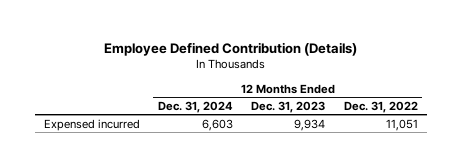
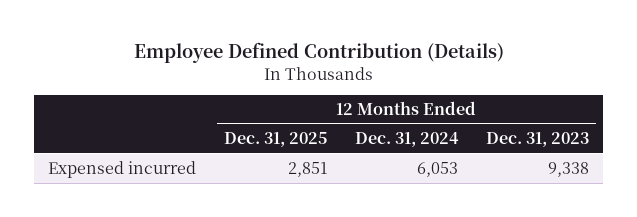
- | 12 Months Ended Dec. 31, 2024 | 12 Months Ended Dec. 31, 2023 | 12 Months Ended Dec. 31, 2022
+ | 12 Months Ended Dec. 31, 2025 | 12 Months Ended Dec. 31, 2024 | 12 Months Ended Dec. 31, 2023
- Expensed incurred | 6,603 | 9,934 | 11,051
+ Expensed incurred | 2,851 | 6,053 | 9,338

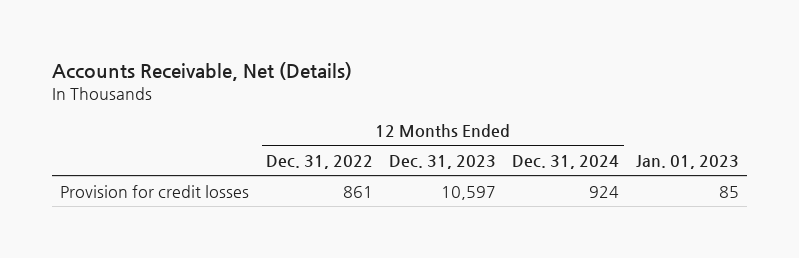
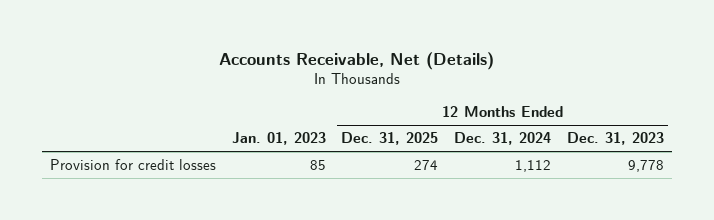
- | 12 Months Ended Dec. 31, 2022 | 12 Months Ended Dec. 31, 2023 | 12 Months Ended Dec. 31, 2024 | Jan. 01, 2023
+ | Jan. 01, 2023 | 12 Months Ended Dec. 31, 2025 | 12 Months Ended Dec. 31, 2024 | 12 Months Ended Dec. 31, 2023
- Provision for credit losses | 861 | 10,597 | 924 | 85
+ Provision for credit losses | 85 | 274 | 1,112 | 9,778

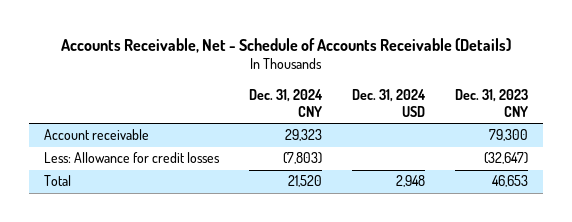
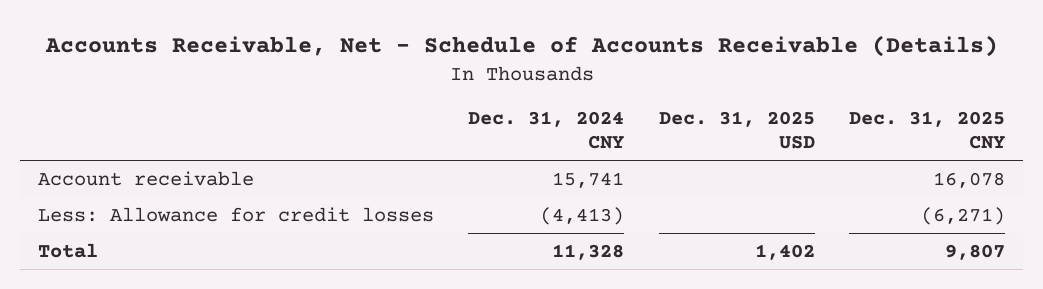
- | Dec. 31, 2024 CNY | Dec. 31, 2024 USD | Dec. 31, 2023 CNY
+ | Dec. 31, 2024 CNY | Dec. 31, 2025 USD | Dec. 31, 2025 CNY
- Account receivable | 29,323 | | 79,300
- Less: Allowance for credit losses | (7,803) | | (32,647)
- Total | 21,520 | 2,948 | 46,653
+ Account receivable | 15,741 | | 16,078
+ Less: Allowance for credit losses | (4,413) | | (6,271)
+ Total | 11,328 | 1,402 | 9,807

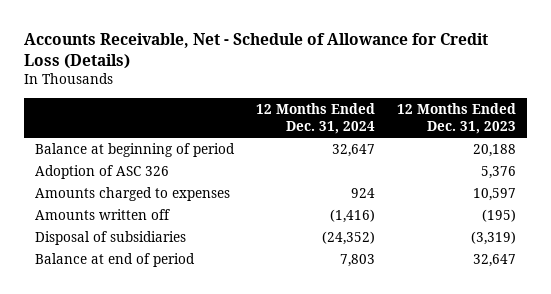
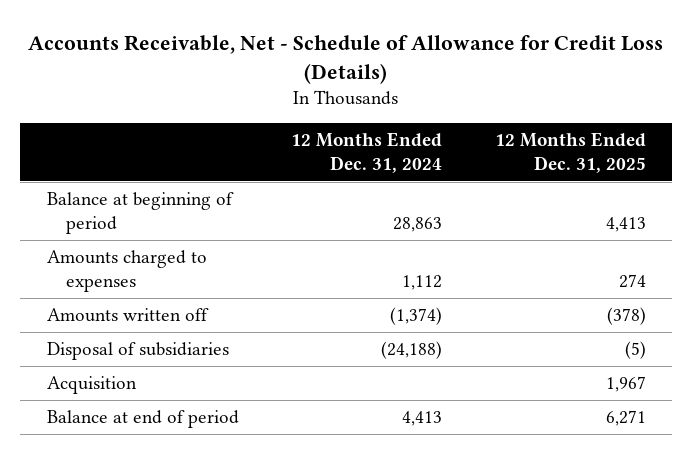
- | 12 Months Ended Dec. 31, 2024 | 12 Months Ended Dec. 31, 2023
+ | 12 Months Ended Dec. 31, 2024 | 12 Months Ended Dec. 31, 2025
- Balance at beginning of period | 32,647 | 20,188
- Adoption of ASC 326 | | 5,376
- Amounts charged to expenses | 924 | 10,597
- Amounts written off | (1,416) | (195)
- Disposal of subsidiaries | (24,352) | (3,319)
- Balance at end of period | 7,803 | 32,647
+ Balance at beginning of period | 28,863 | 4,413
+ Amounts charged to expenses | 1,112 | 274
+ Amounts written off | (1,374) | (378)
+ Disposal of subsidiaries | (24,188) | (5)
+ Acquisition | | 1,967
+ Balance at end of period | 4,413 | 6,271

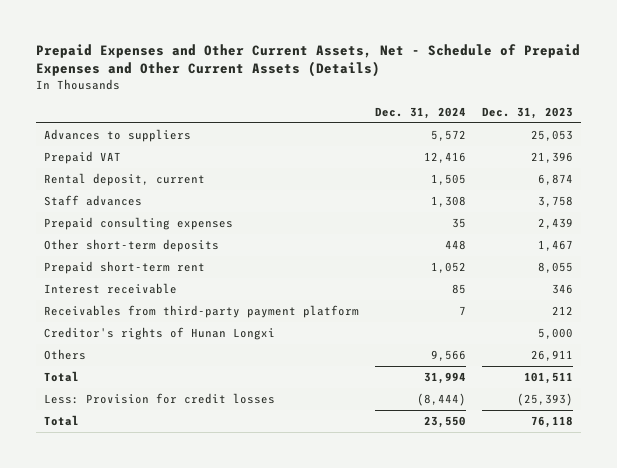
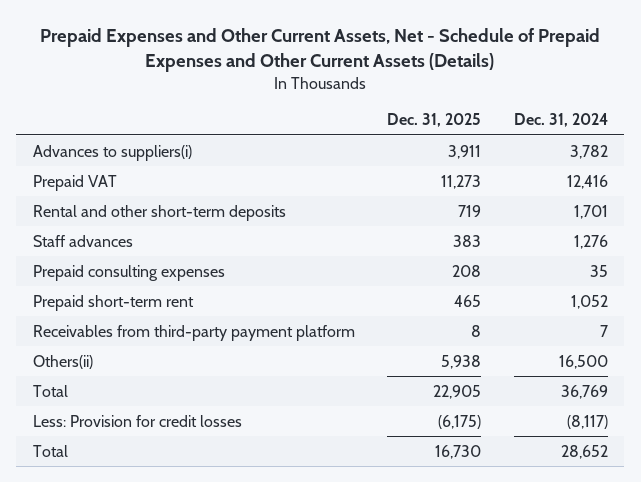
- | Dec. 31, 2024 | Dec. 31, 2023
+ | Dec. 31, 2025 | Dec. 31, 2024
- Advances to suppliers | 5,572 | 25,053
+ Advances to suppliers(i) | 3,911 | 3,782
- Rental deposit, current | 1,505 | 6,874
- Staff advances | 1,308 | 3,758
+ Rental and other short-term deposits | 719 | 1,701
+ Staff advances | 383 | 1,276
- Other short-term deposits | 448 | 1,467
- Interest receivable | 85 | 346
- Creditor's rights of Hunan Longxi | | 5,000
- Others | 9,566 | 26,911
- Total | 31,994 | 101,511
- Less: Provision for credit losses | (8,444) | (25,393)
- Total | 23,550 | 76,118
+ Others(ii) | 5,938 | 16,500
+ Total | 22,905 | 36,769
+ Less: Provision for credit losses | (6,175) | (8,117)
+ Total | 16,730 | 28,652

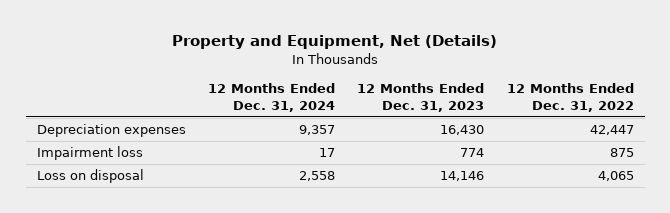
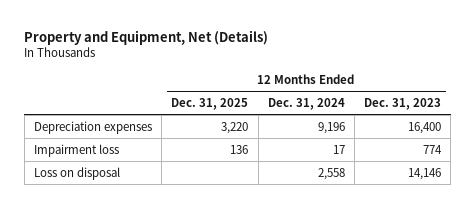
- | 12 Months Ended Dec. 31, 2024 | 12 Months Ended Dec. 31, 2023 | 12 Months Ended Dec. 31, 2022
+ | 12 Months Ended Dec. 31, 2025 | 12 Months Ended Dec. 31, 2024 | 12 Months Ended Dec. 31, 2023
- Depreciation expenses | 9,357 | 16,430 | 42,447
+ Depreciation expenses | 3,220 | 9,196 | 16,400

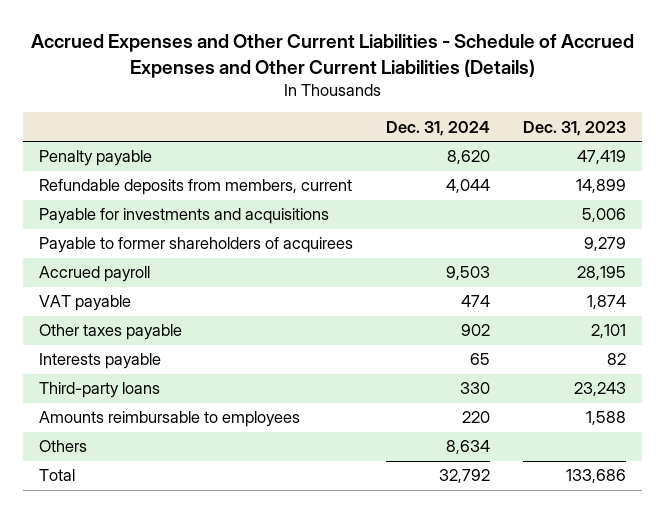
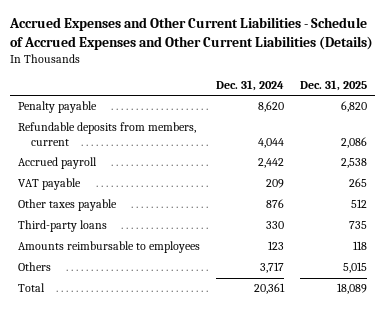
- | Dec. 31, 2024 | Dec. 31, 2023
+ | Dec. 31, 2024 | Dec. 31, 2025
- Payable for investments and acquisitions | | 5,006
- Payable to former shareholders of acquirees | | 9,279
- Accrued payroll | 9,503 | 28,195
- VAT payable | 474 | 1,874
- Other taxes payable | 902 | 2,101
- Interests payable | 65 | 82
+ Accrued payroll | 2,442 | 2,538
+ VAT payable | 209 | 265
+ Other taxes payable | 876 | 512
- Amounts reimbursable to employees | 220 | 1,588
- Others | 8,634 |
- Total | 32,792 | 133,686
+ Amounts reimbursable to employees | 123 | 118
+ Others | 3,717 | 5,015
+ Total | 20,361 | 18,089

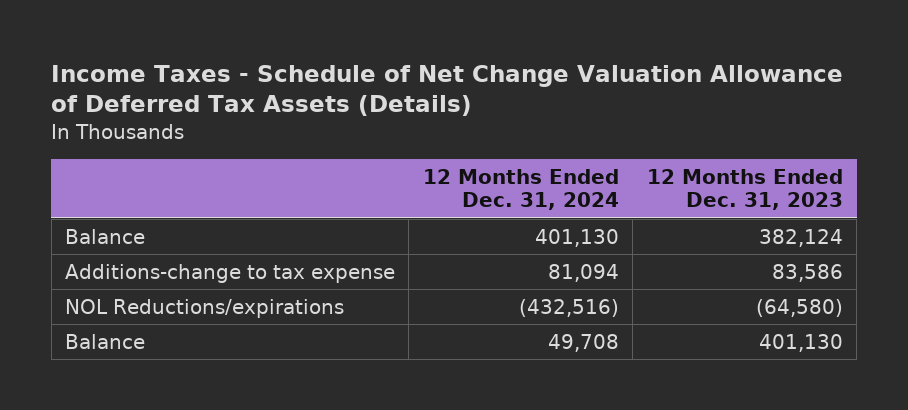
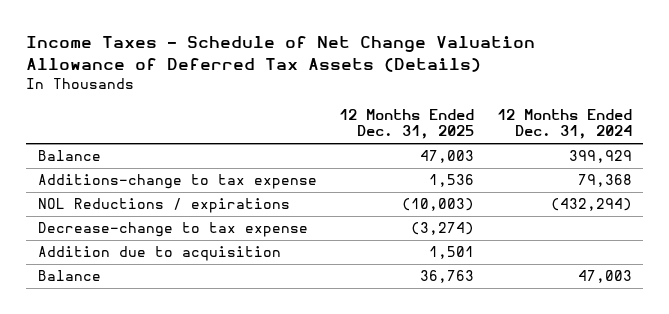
- | 12 Months Ended Dec. 31, 2024 | 12 Months Ended Dec. 31, 2023
+ | 12 Months Ended Dec. 31, 2025 | 12 Months Ended Dec. 31, 2024
- Balance | 401,130 | 382,124
- Additions-change to tax expense | 81,094 | 83,586
- NOL Reductions/expirations | (432,516) | (64,580)
- Balance | 49,708 | 401,130
+ Balance | 47,003 | 399,929
+ Additions-change to tax expense | 1,536 | 79,368
+ NOL Reductions / expirations | (10,003) | (432,294)
+ Decrease-change to tax expense | (3,274) |
+ Addition due to acquisition | 1,501 |
+ Balance | 36,763 | 47,003

